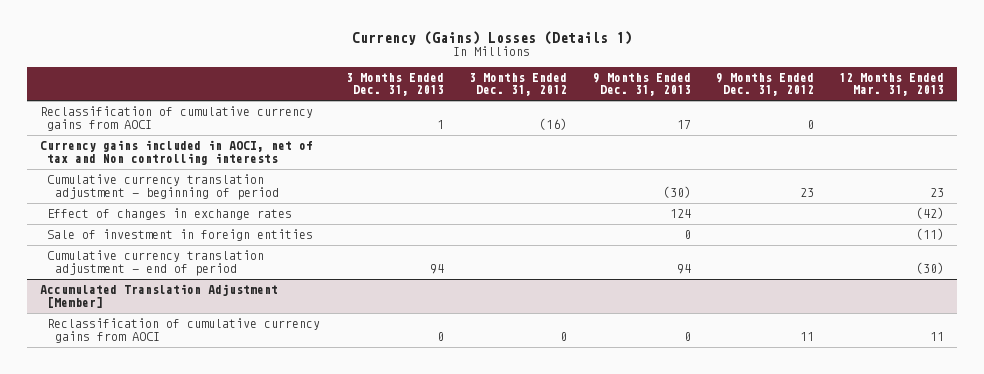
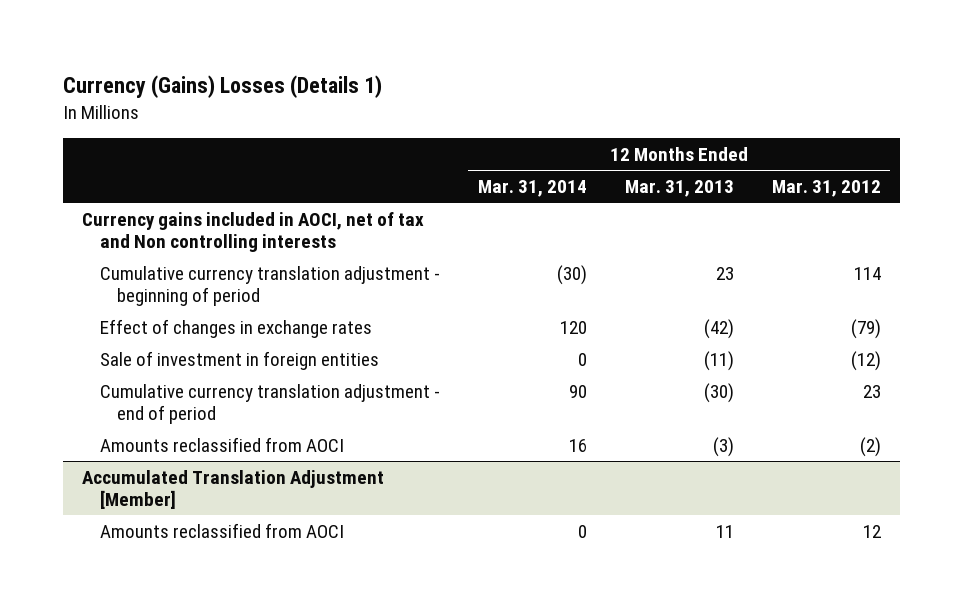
- | 3 Months Ended Dec. 31, 2013 | 3 Months Ended Dec. 31, 2012 | 9 Months Ended Dec. 31, 2013 | 9 Months Ended Dec. 31, 2012 | 12 Months Ended Mar. 31, 2013
+ | 12 Months Ended Mar. 31, 2014 | 12 Months Ended Mar. 31, 2013 | 12 Months Ended Mar. 31, 2012
- Reclassification of cumulative currency gains from AOCI | 1 | (16) | 17 | 0 |
+ Amounts reclassified from AOCI | 16 | (3) | (2)
@ Accumulated Translation Adjustment [Member]
- Reclassification of cumulative currency gains from AOCI | 0 | 0 | 0 | 11 | 11
+ Amounts reclassified from AOCI | 0 | 11 | 12

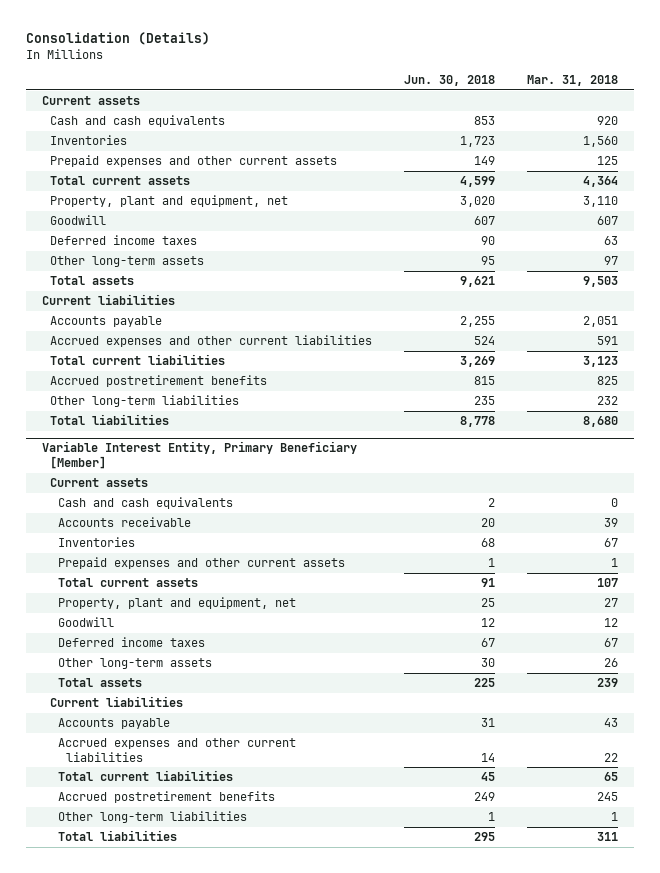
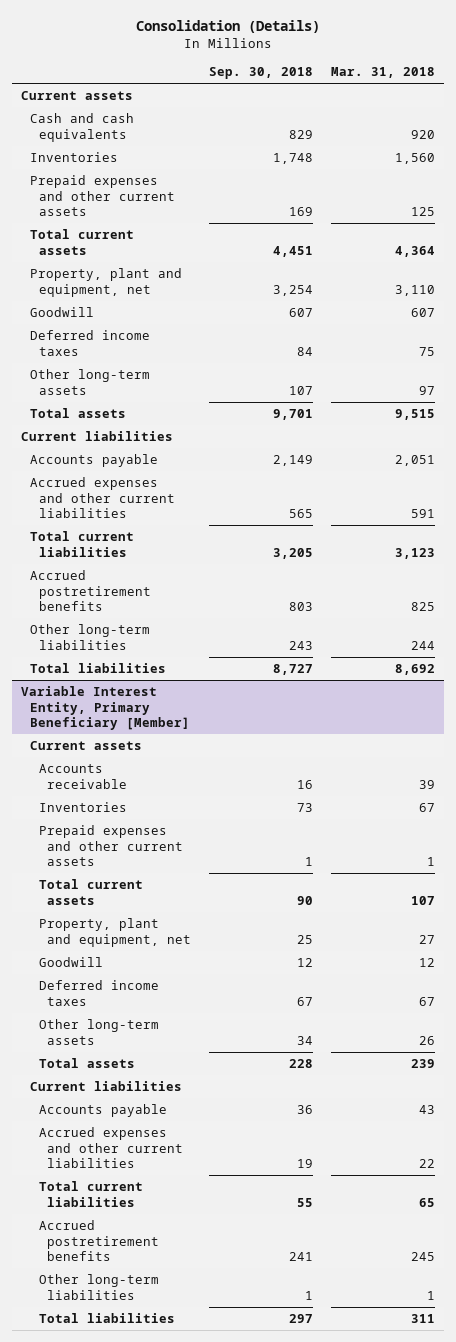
- | Jun. 30, 2018 | Mar. 31, 2018
+ | Sep. 30, 2018 | Mar. 31, 2018
- Deferred income taxes | 90 | 63
+ Deferred income taxes | 84 | 75
- Total assets | 9,621 | 9,503
+ Total assets | 9,701 | 9,515
- Other long-term liabilities | 235 | 232
- Total liabilities | 8,778 | 8,680
+ Other long-term liabilities | 243 | 244
+ Total liabilities | 8,727 | 8,692
@ Variable Interest Entity, Primary Beneficiary [Member]
- Cash and cash equivalents | 2 | 0

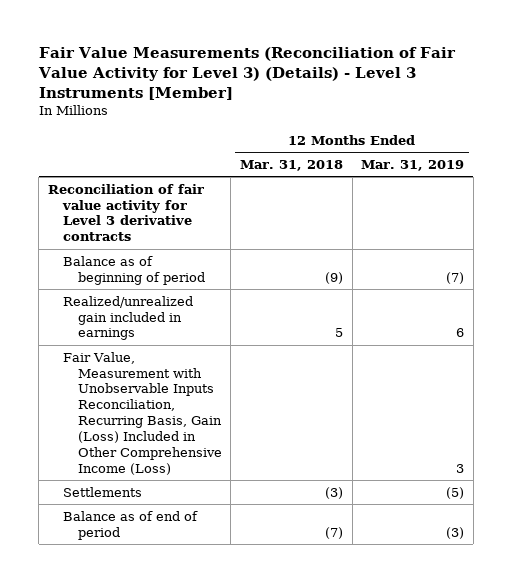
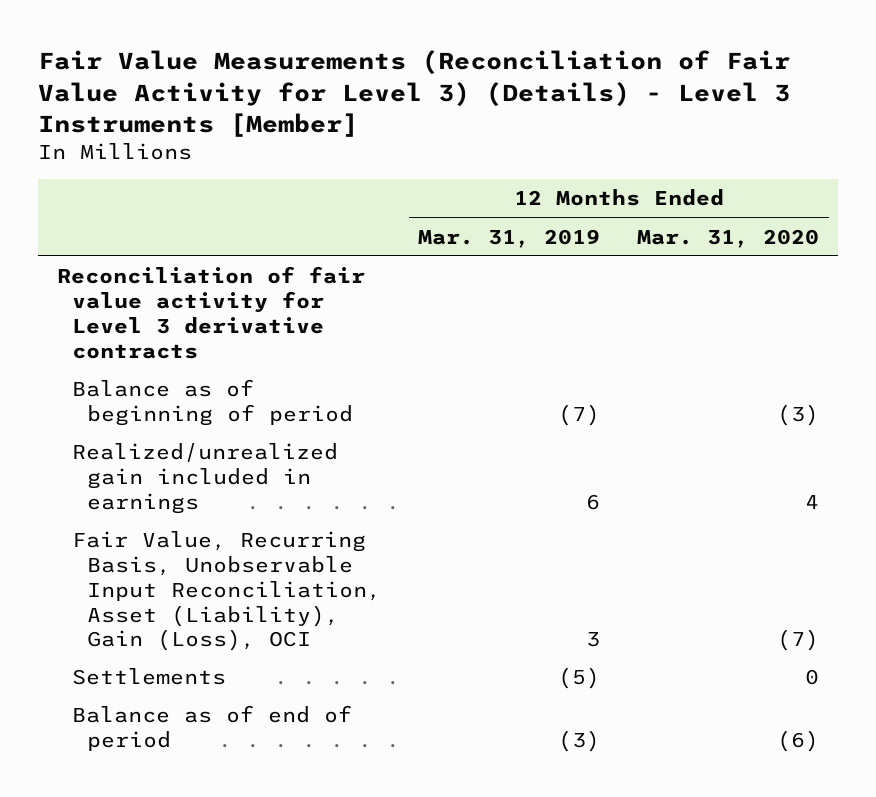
- | 12 Months Ended Mar. 31, 2018 | 12 Months Ended Mar. 31, 2019
+ | 12 Months Ended Mar. 31, 2019 | 12 Months Ended Mar. 31, 2020
- Fair Value, Measurement with Unobservable Inputs Reconciliation, Recurring Basis, Gain (Loss) Included in Other Comprehensive Income (Loss) | | 3
+ Fair Value, Recurring Basis, Unobservable Input Reconciliation, Asset (Liability), Gain (Loss), OCI | 3 | (7)

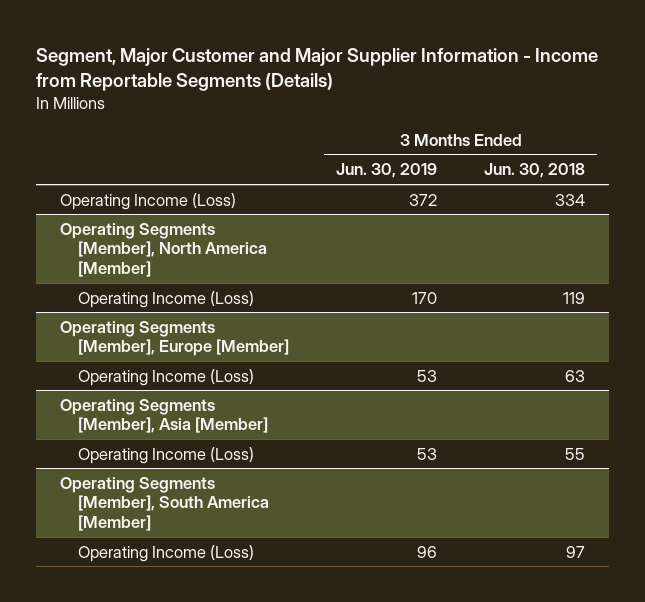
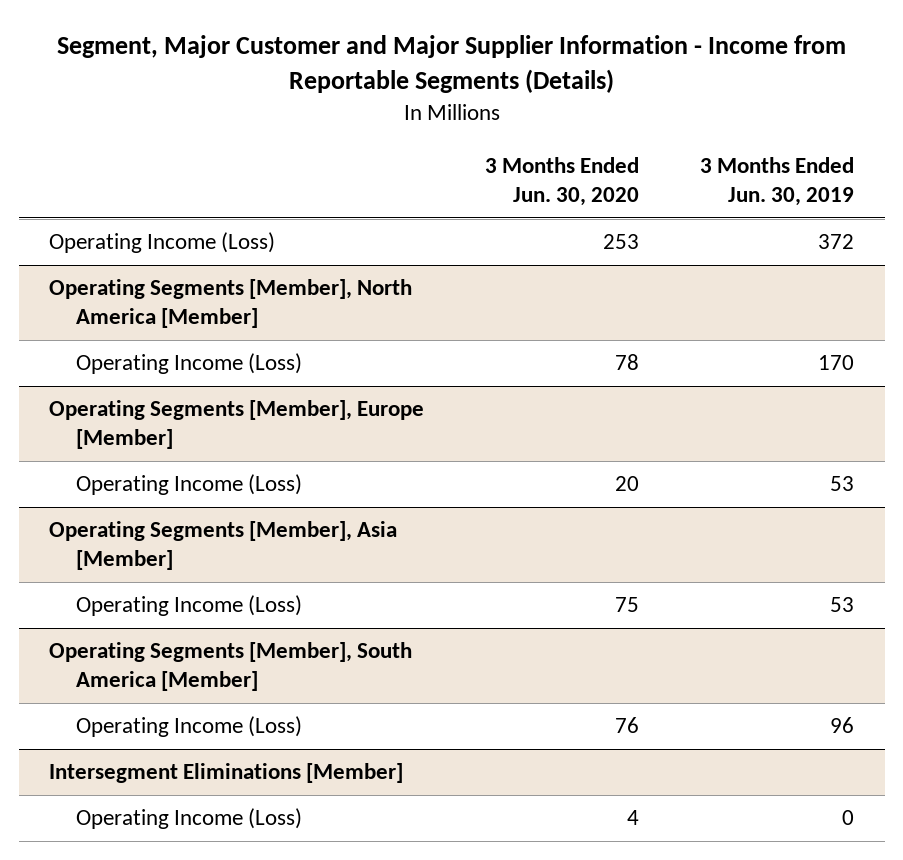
- | 3 Months Ended Jun. 30, 2019 | 3 Months Ended Jun. 30, 2018
+ | 3 Months Ended Jun. 30, 2020 | 3 Months Ended Jun. 30, 2019
+ Intersegment Eliminations [Member]
+ Operating Income (Loss) | 4 | 0

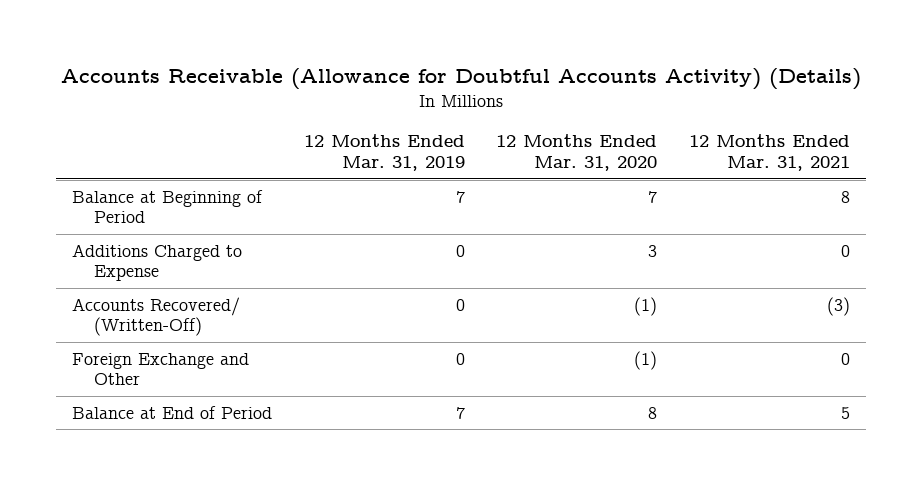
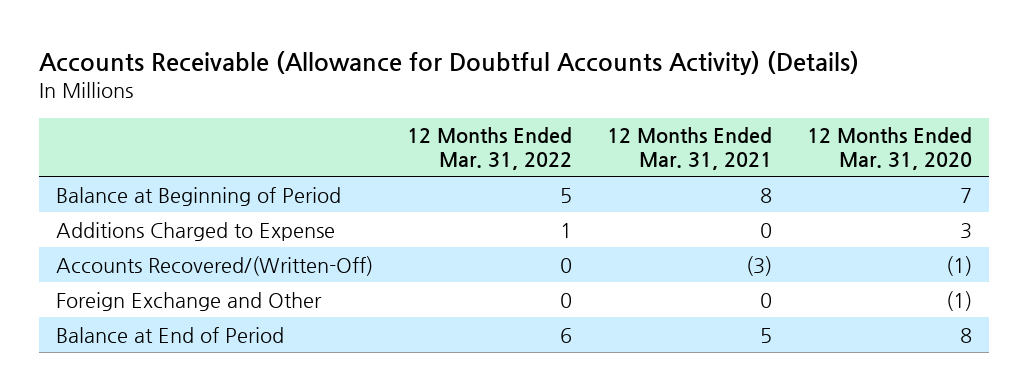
- | 12 Months Ended Mar. 31, 2019 | 12 Months Ended Mar. 31, 2020 | 12 Months Ended Mar. 31, 2021
+ | 12 Months Ended Mar. 31, 2022 | 12 Months Ended Mar. 31, 2021 | 12 Months Ended Mar. 31, 2020
- Accounts Recovered/ (Written-Off) | 0 | (1) | (3)
+ Accounts Recovered/(Written-Off) | 0 | (3) | (1)

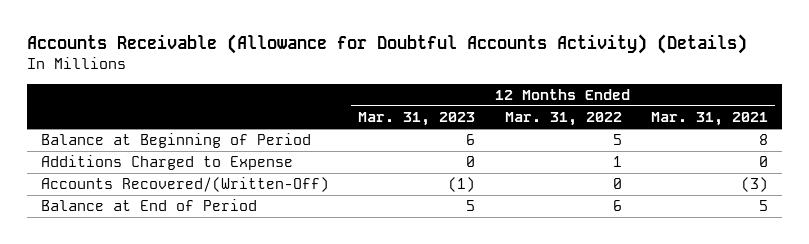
- | 12 Months Ended Mar. 31, 2022 | 12 Months Ended Mar. 31, 2021 | 12 Months Ended Mar. 31, 2020
+ | 12 Months Ended Mar. 31, 2023 | 12 Months Ended Mar. 31, 2022 | 12 Months Ended Mar. 31, 2021
- Foreign Exchange and Other | 0 | 0 | (1)

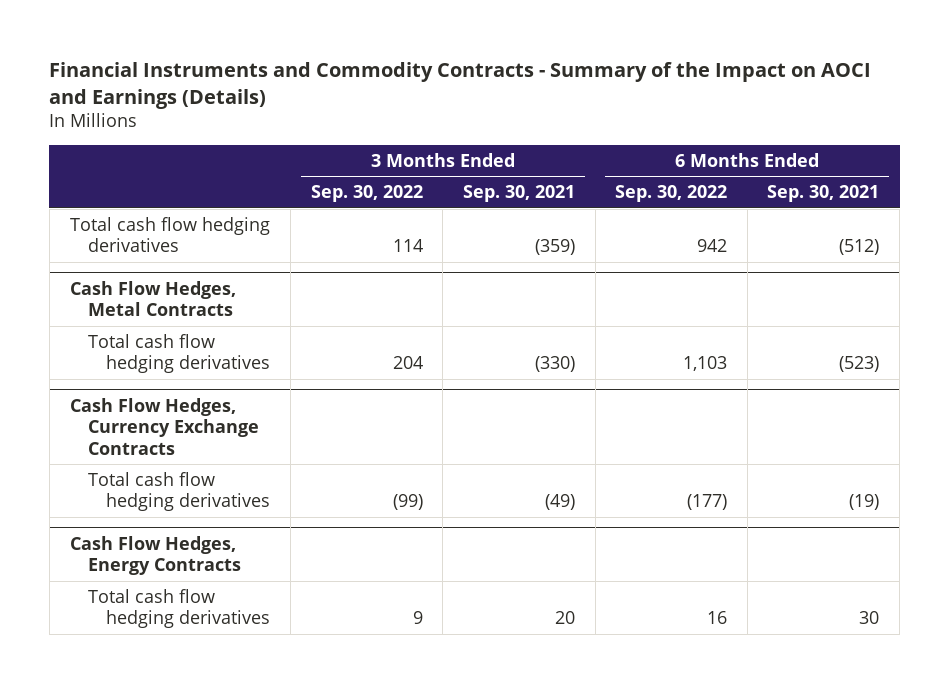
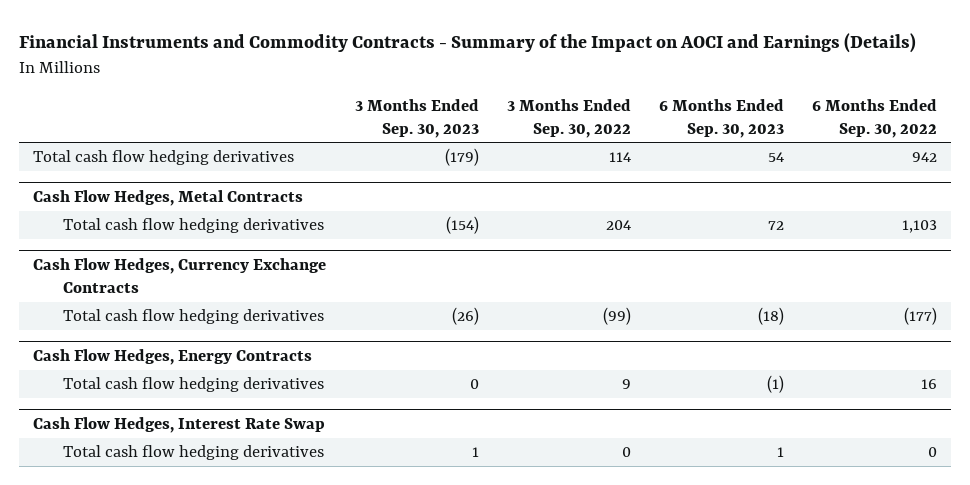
- | 3 Months Ended Sep. 30, 2022 | 3 Months Ended Sep. 30, 2021 | 6 Months Ended Sep. 30, 2022 | 6 Months Ended Sep. 30, 2021
+ | 3 Months Ended Sep. 30, 2023 | 3 Months Ended Sep. 30, 2022 | 6 Months Ended Sep. 30, 2023 | 6 Months Ended Sep. 30, 2022
+ Cash Flow Hedges, Interest Rate Swap
+ Total cash flow hedging derivatives | 1 | 0 | 1 | 0

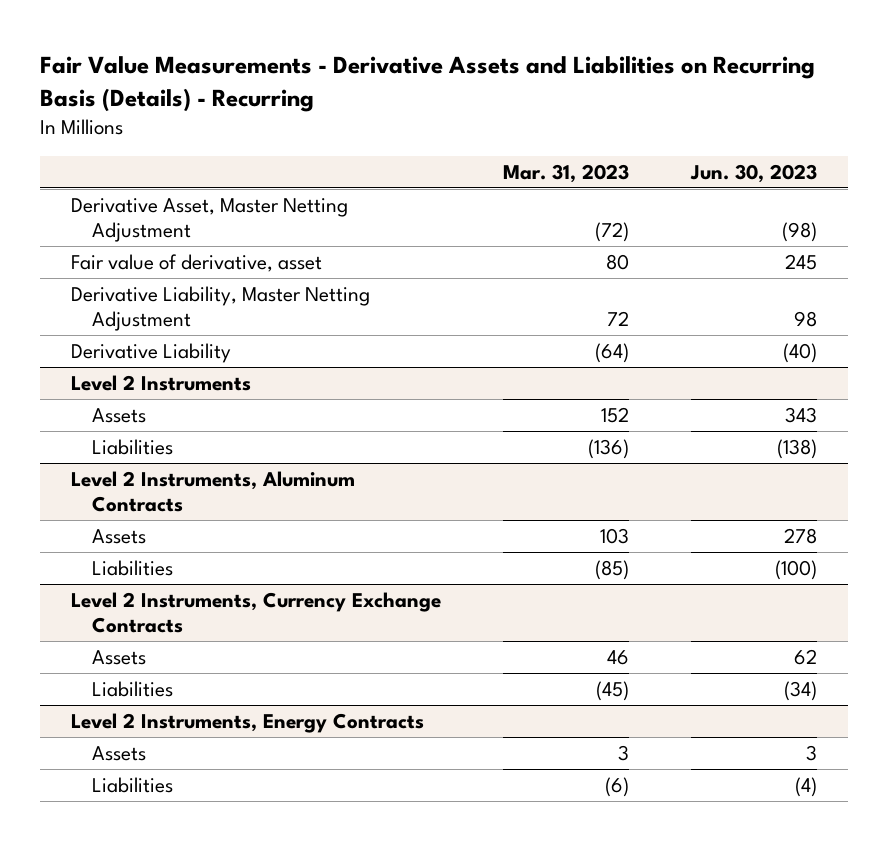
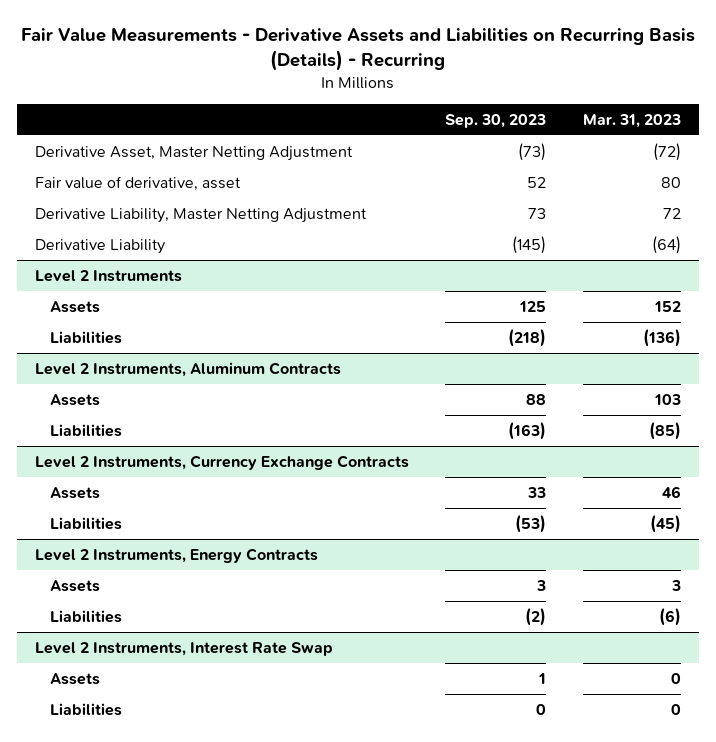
- | Mar. 31, 2023 | Jun. 30, 2023
+ | Sep. 30, 2023 | Mar. 31, 2023
+ Level 2 Instruments, Interest Rate Swap
+ Assets | 1 | 0
+ Liabilities | 0 | 0

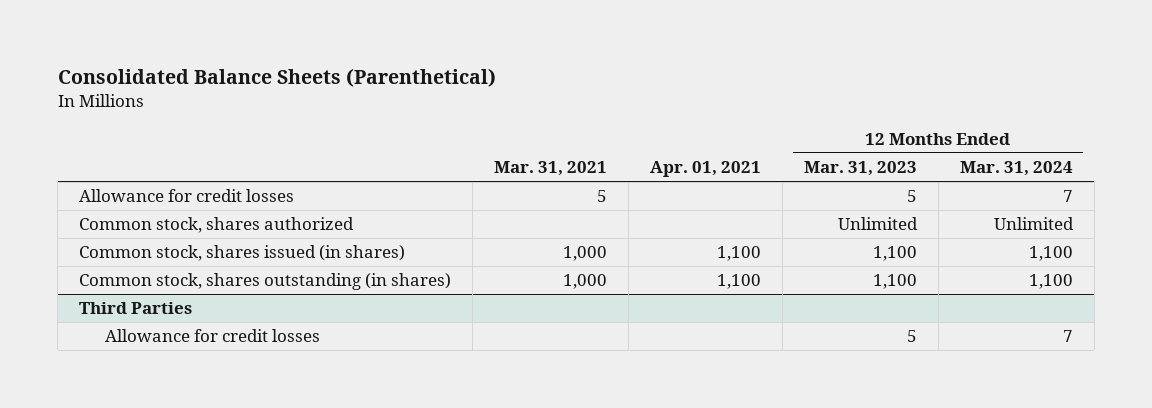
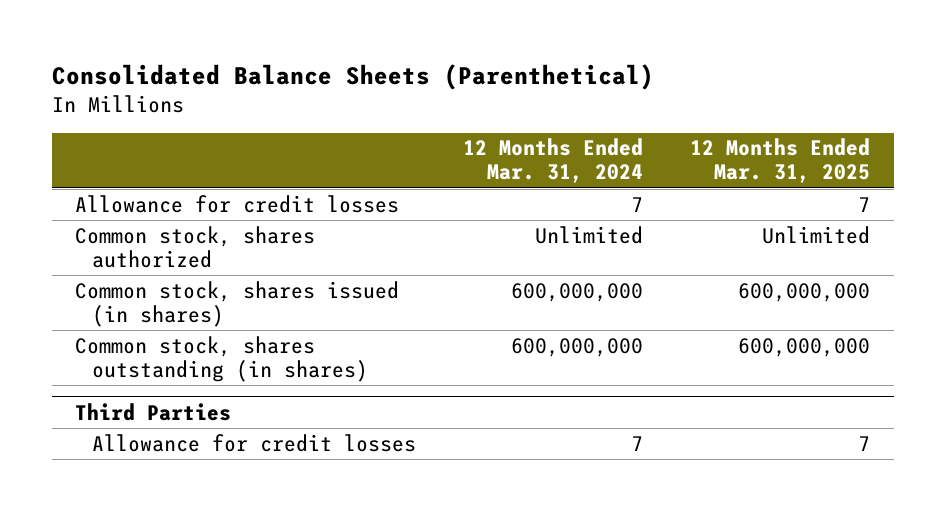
- | Mar. 31, 2021 | Apr. 01, 2021 | 12 Months Ended Mar. 31, 2023 | 12 Months Ended Mar. 31, 2024
+ | 12 Months Ended Mar. 31, 2024 | 12 Months Ended Mar. 31, 2025
- Common stock, shares issued (in shares) | 1,000 | 1,100 | 1,100 | 1,100
- Common stock, shares outstanding (in shares) | 1,000 | 1,100 | 1,100 | 1,100
+ Common stock, shares issued (in shares) | 600,000,000 | 600,000,000
+ Common stock, shares outstanding (in shares) | 600,000,000 | 600,000,000

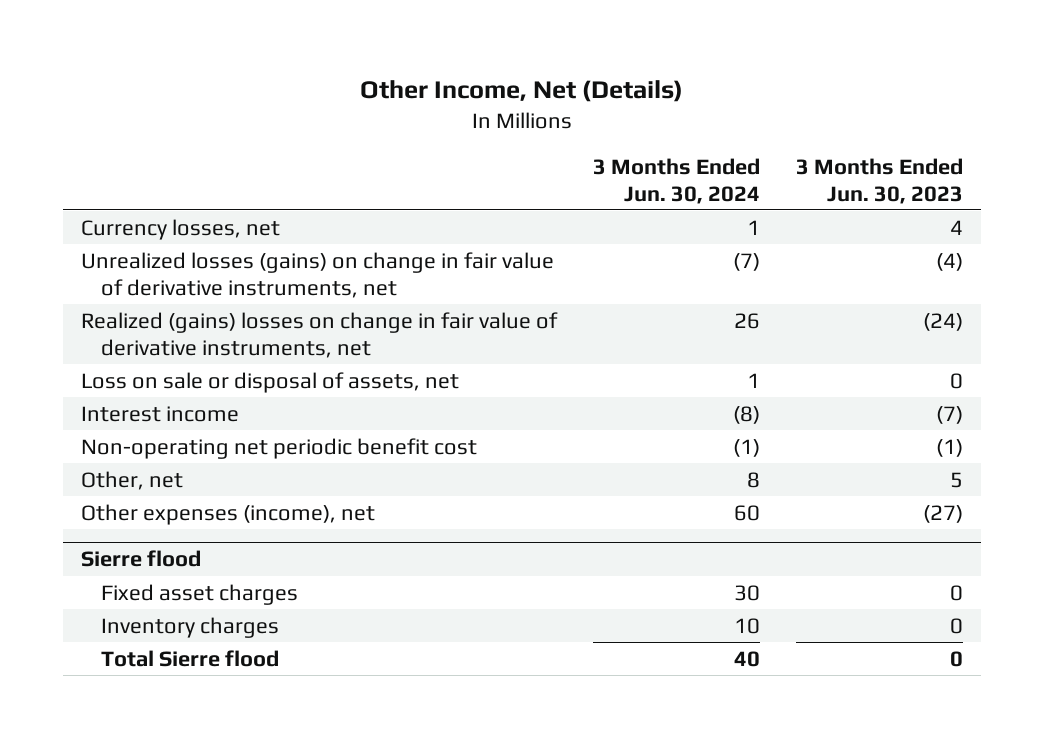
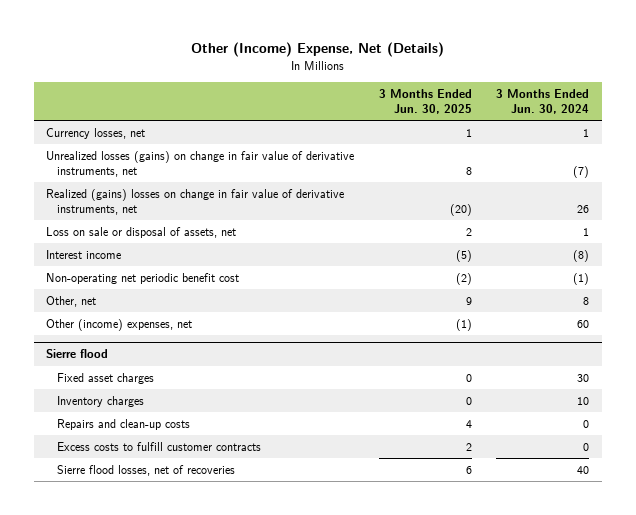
- Other Income, Net (Details)
+ Other (Income) Expense, Net (Details)
- | 3 Months Ended Jun. 30, 2024 | 3 Months Ended Jun. 30, 2023
+ | 3 Months Ended Jun. 30, 2025 | 3 Months Ended Jun. 30, 2024
- Other expenses (income), net | 60 | (27)
+ Other (income) expenses, net | (1) | 60
@ Sierre flood
- Total Sierre flood | 40 | 0
+ Repairs and clean-up costs | 4 | 0
+ Excess costs to fulfill customer contracts | 2 | 0
+ Sierre flood losses, net of recoveries | 6 | 40

